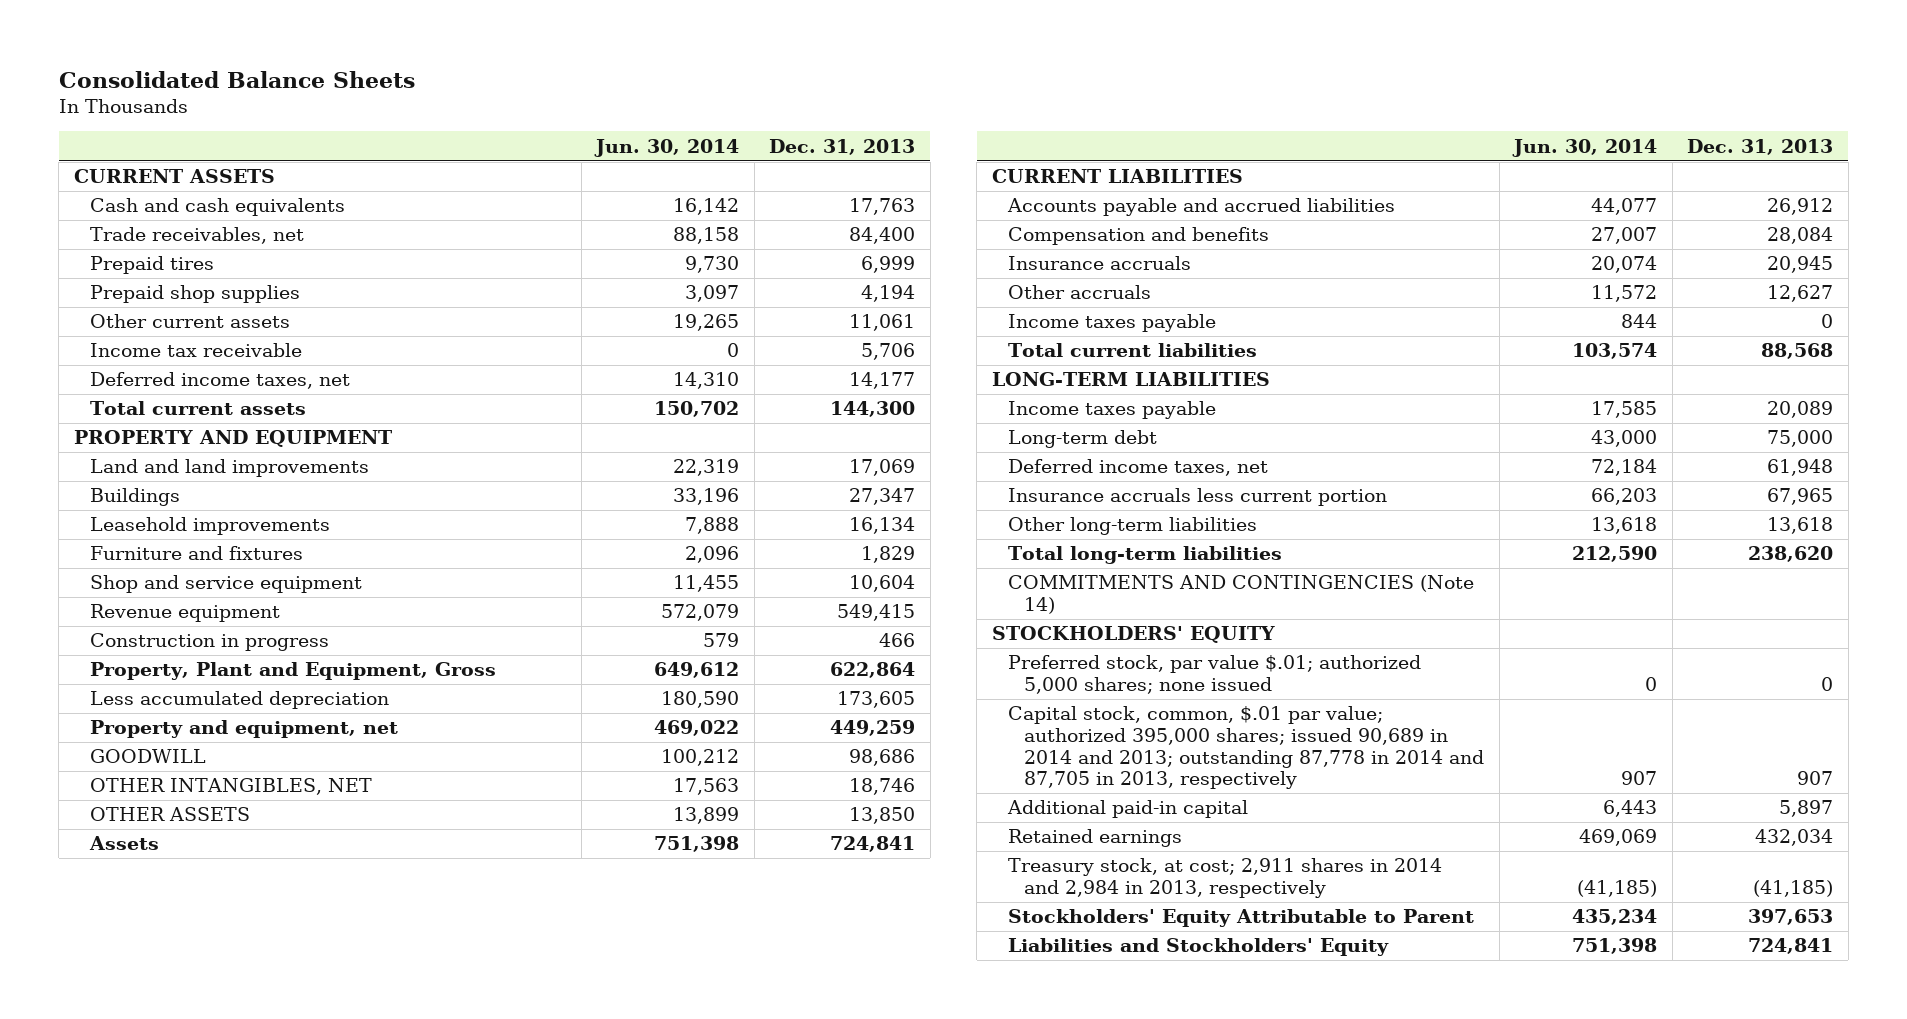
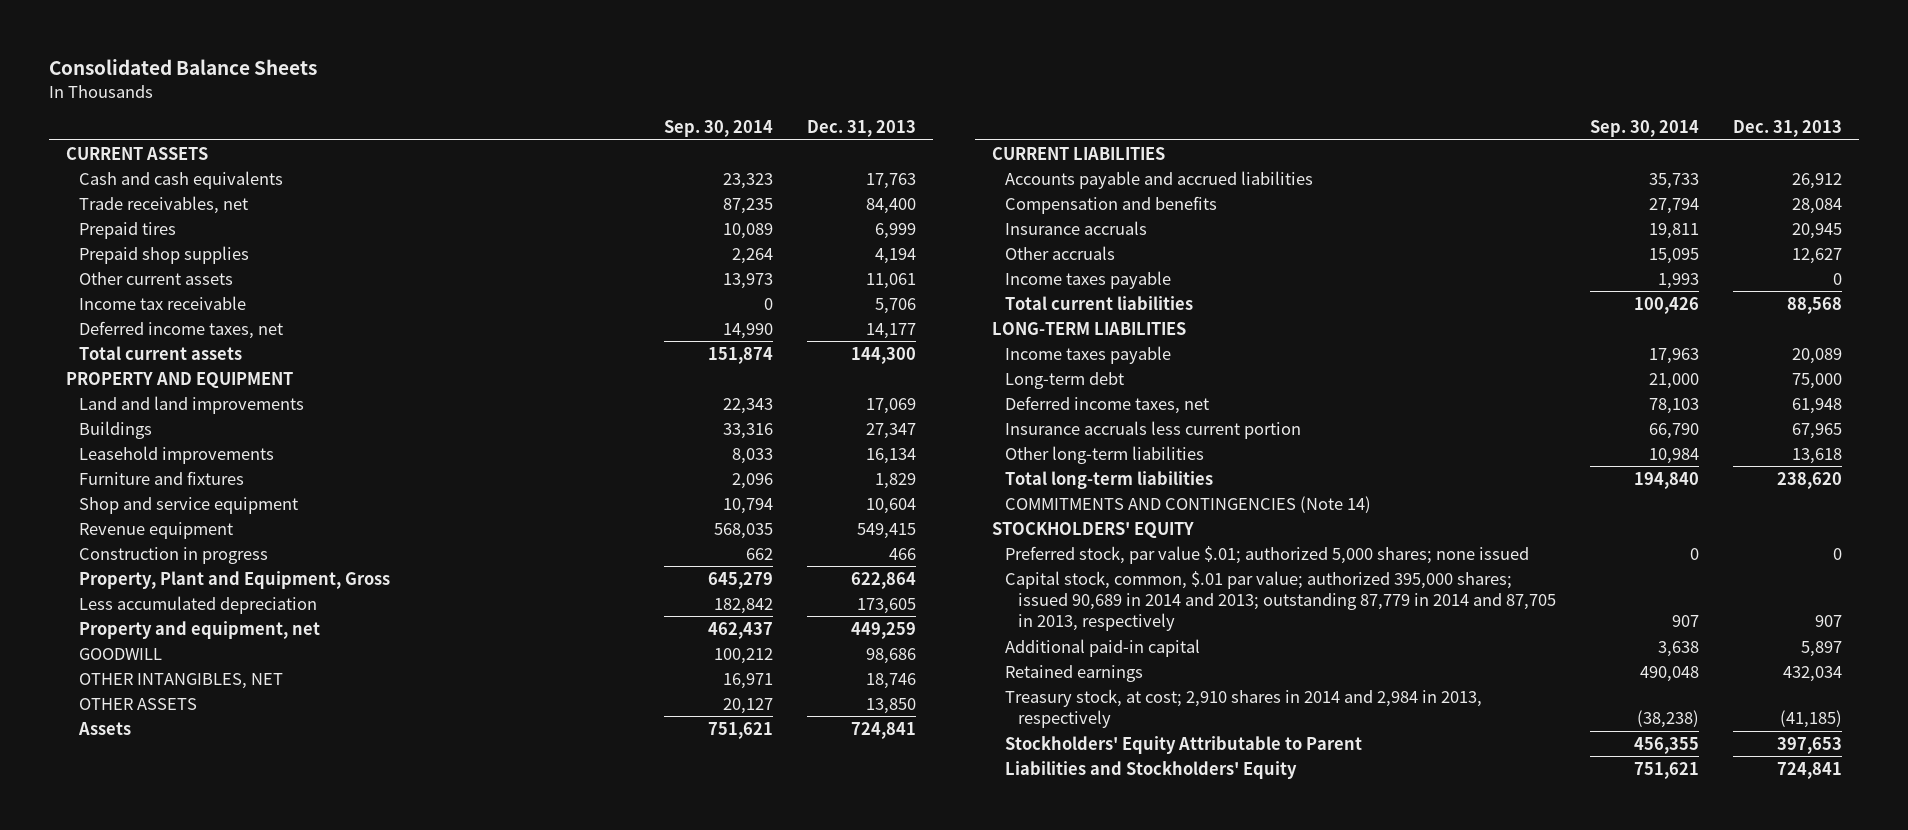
- | Jun. 30, 2014 | Dec. 31, 2013
+ | Sep. 30, 2014 | Dec. 31, 2013
- Capital stock, common, $.01 par value; authorized 395,000 shares; issued 90,689 in 2014 and 2013; outstanding 87,778 in 2014 and 87,705 in 2013, respectively | 907 | 907
+ Capital stock, common, $.01 par value; authorized 395,000 shares; issued 90,689 in 2014 and 2013; outstanding 87,779 in 2014 and 87,705 in 2013, respectively | 907 | 907
- Treasury stock, at cost; 2,911 shares in 2014 and 2,984 in 2013, respectively | (41,185) | (41,185)
+ Treasury stock, at cost; 2,910 shares in 2014 and 2,984 in 2013, respectively | (38,238) | (41,185)

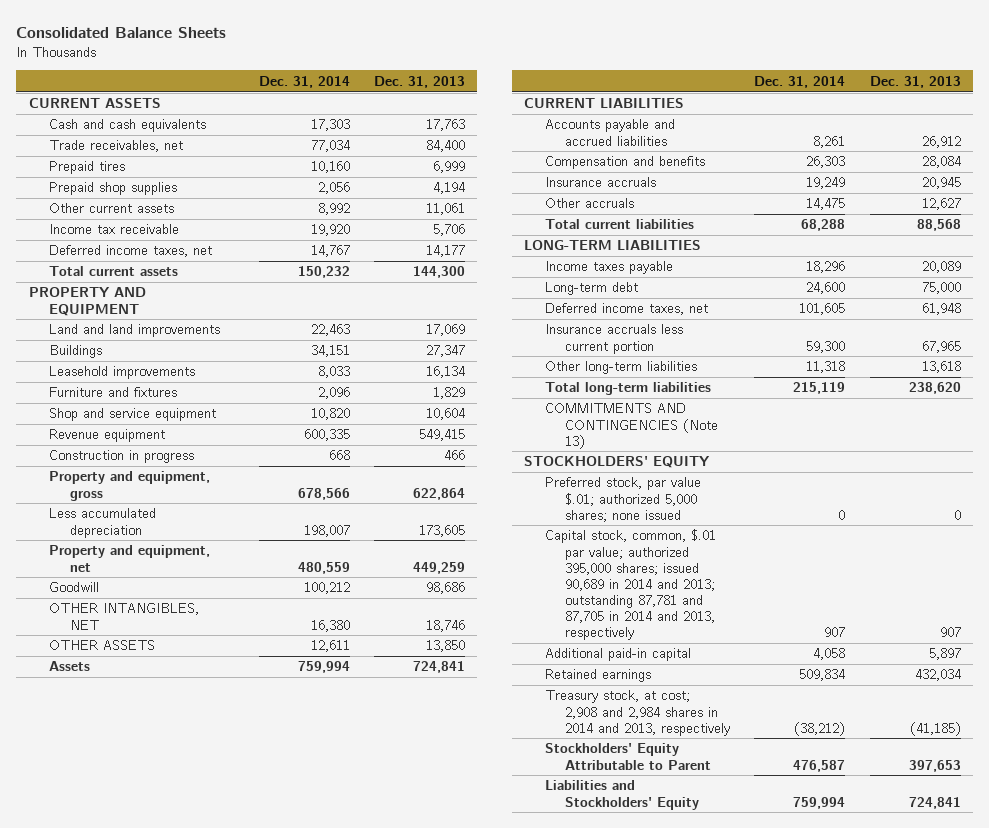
- | Sep. 30, 2014 | Dec. 31, 2013
+ | Dec. 31, 2014 | Dec. 31, 2013
- Property, Plant and Equipment, Gross | 645,279 | 622,864
+ Property and equipment, gross | 678,566 | 622,864
- GOODWILL | 100,212 | 98,686
+ Goodwill | 100,212 | 98,686
- Income taxes payable | 1,993 | 0
- COMMITMENTS AND CONTINGENCIES (Note 14)
+ COMMITMENTS AND CONTINGENCIES (Note 13)
- Capital stock, common, $.01 par value; authorized 395,000 shares; issued 90,689 in 2014 and 2013; outstanding 87,779 in 2014 and 87,705 in 2013, respectively | 907 | 907
+ Capital stock, common, $.01 par value; authorized 395,000 shares; issued 90,689 in 2014 and 2013; outstanding 87,781 and 87,705 in 2014 and 2013, respectively | 907 | 907
- Treasury stock, at cost; 2,910 shares in 2014 and 2,984 in 2013, respectively | (38,238) | (41,185)
+ Treasury stock, at cost; 2,908 and 2,984 shares in 2014 and 2013, respectively | (38,212) | (41,185)

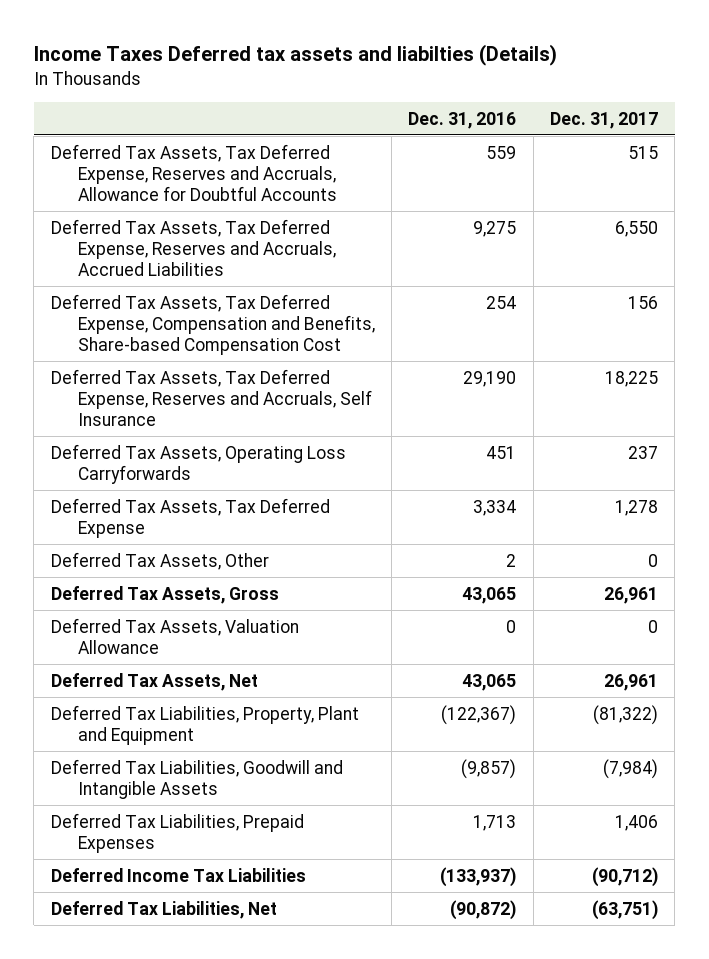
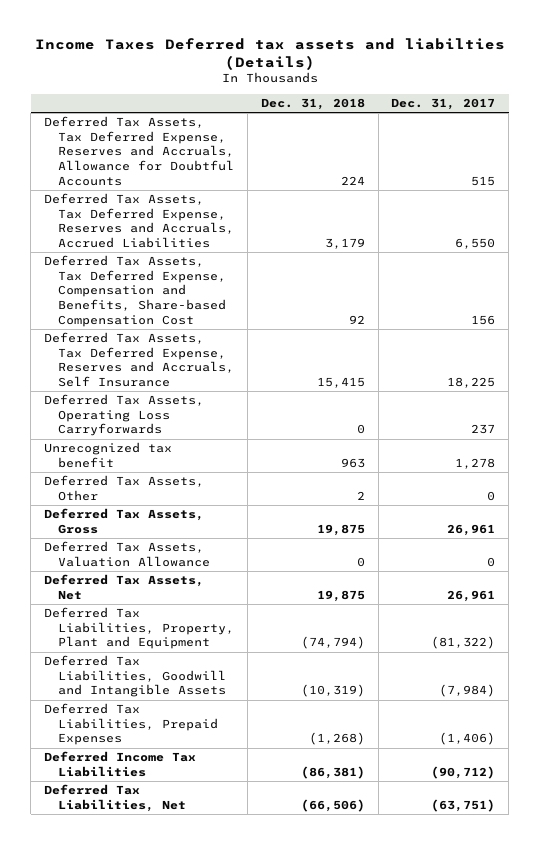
- | Dec. 31, 2016 | Dec. 31, 2017
+ | Dec. 31, 2018 | Dec. 31, 2017
- Deferred Tax Assets, Tax Deferred Expense | 3,334 | 1,278
+ Unrecognized tax benefit | 963 | 1,278
- Deferred Tax Liabilities, Prepaid Expenses | 1,713 | 1,406
+ Deferred Tax Liabilities, Prepaid Expenses | (1,268) | (1,406)

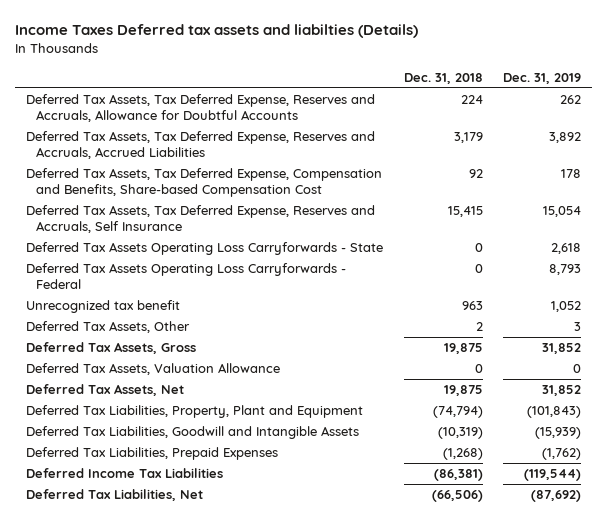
- | Dec. 31, 2018 | Dec. 31, 2017
+ | Dec. 31, 2018 | Dec. 31, 2019
- Deferred Tax Assets, Operating Loss Carryforwards | 0 | 237
+ Deferred Tax Assets Operating Loss Carryforwards - State | 0 | 2,618
+ Deferred Tax Assets Operating Loss Carryforwards - Federal | 0 | 8,793

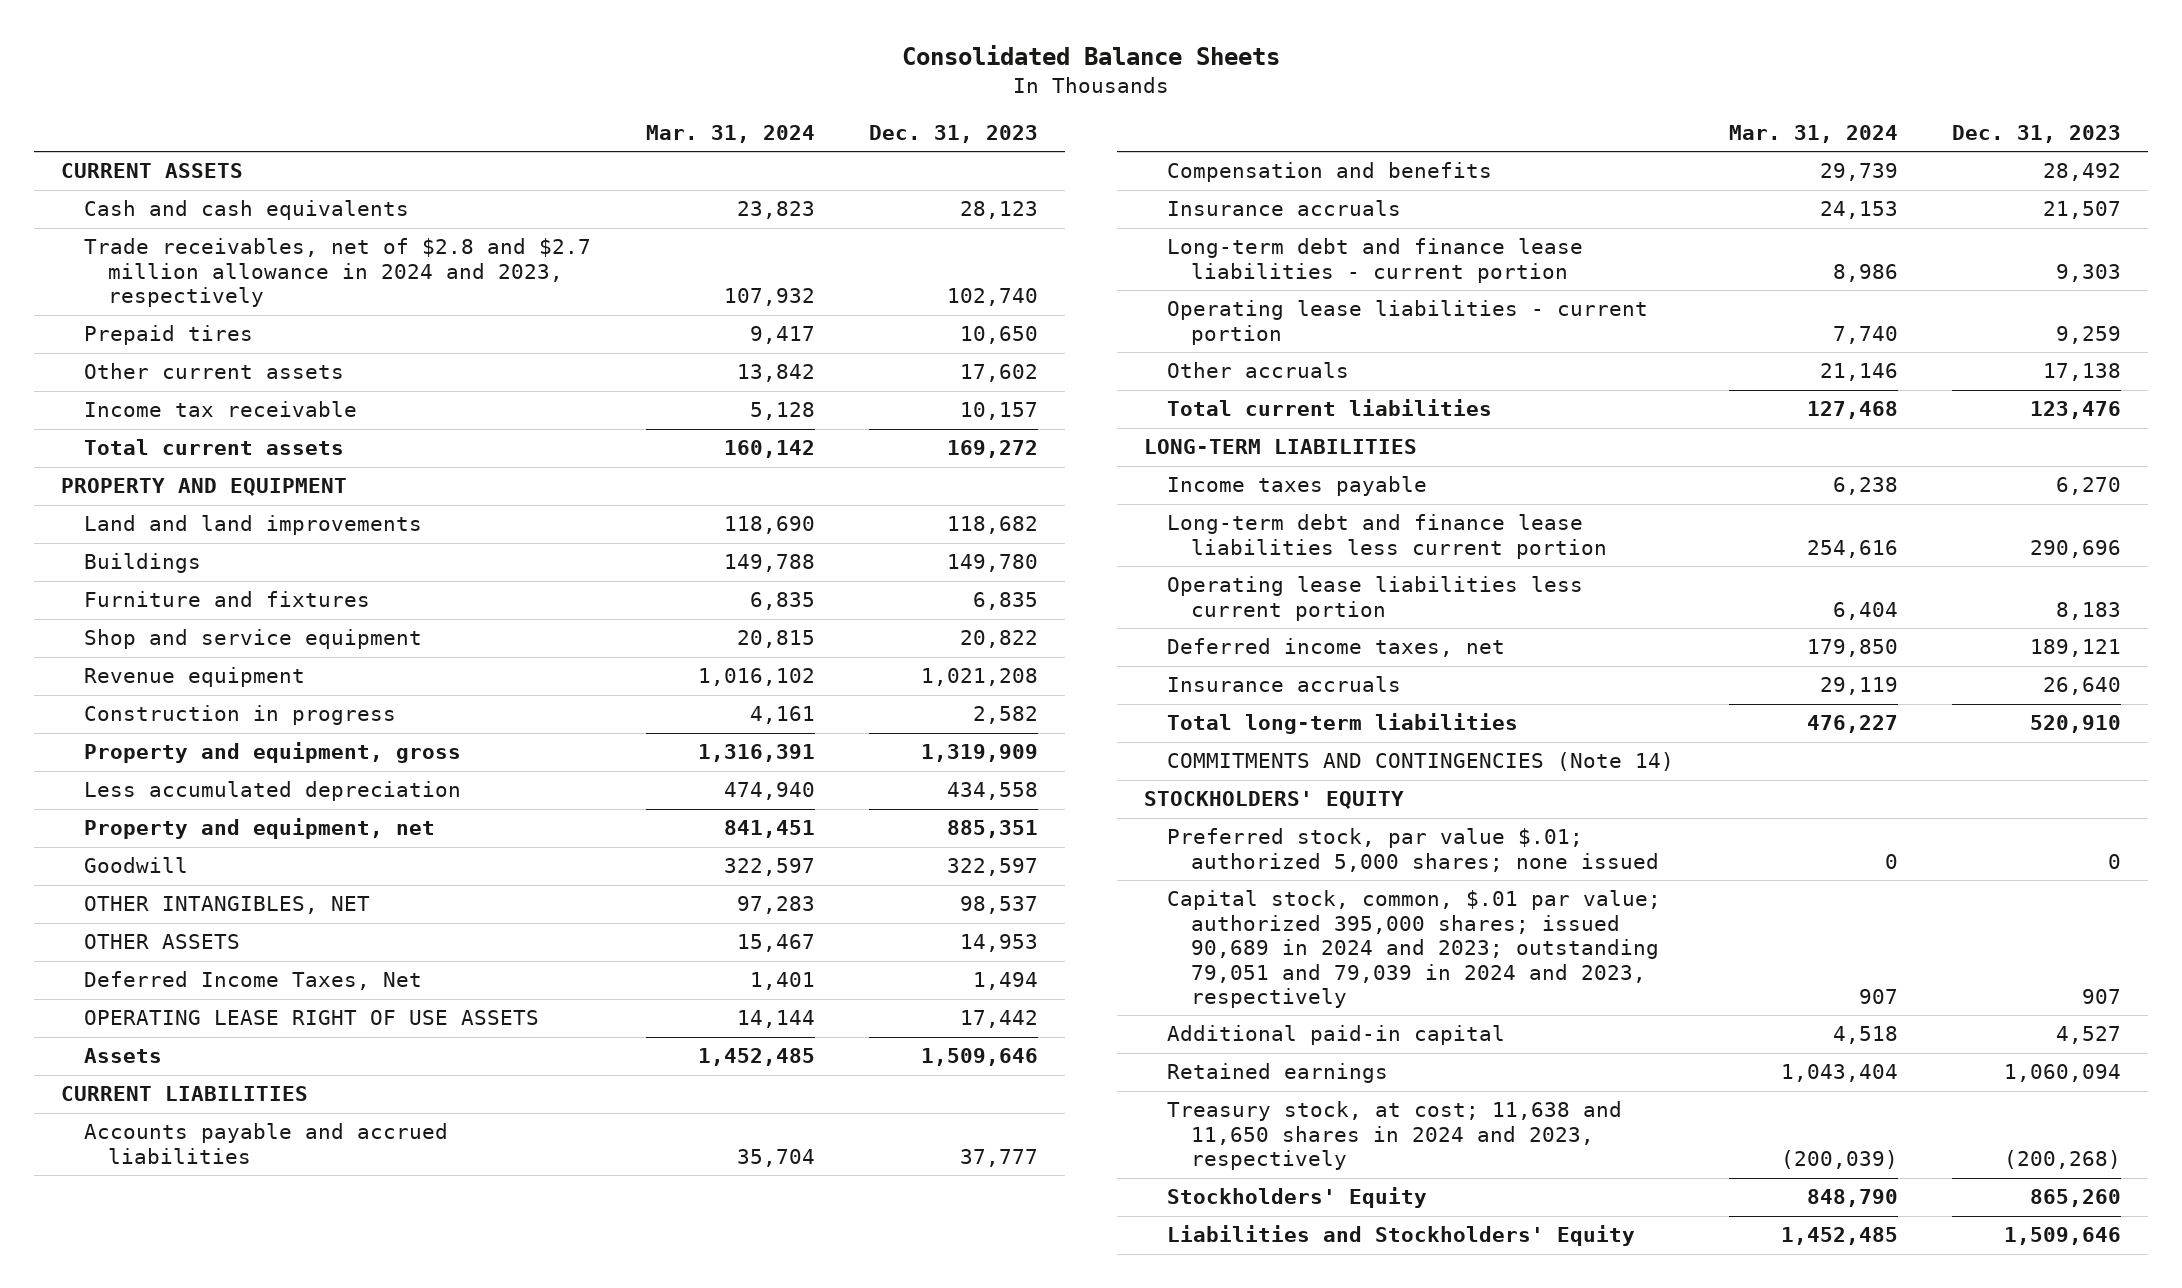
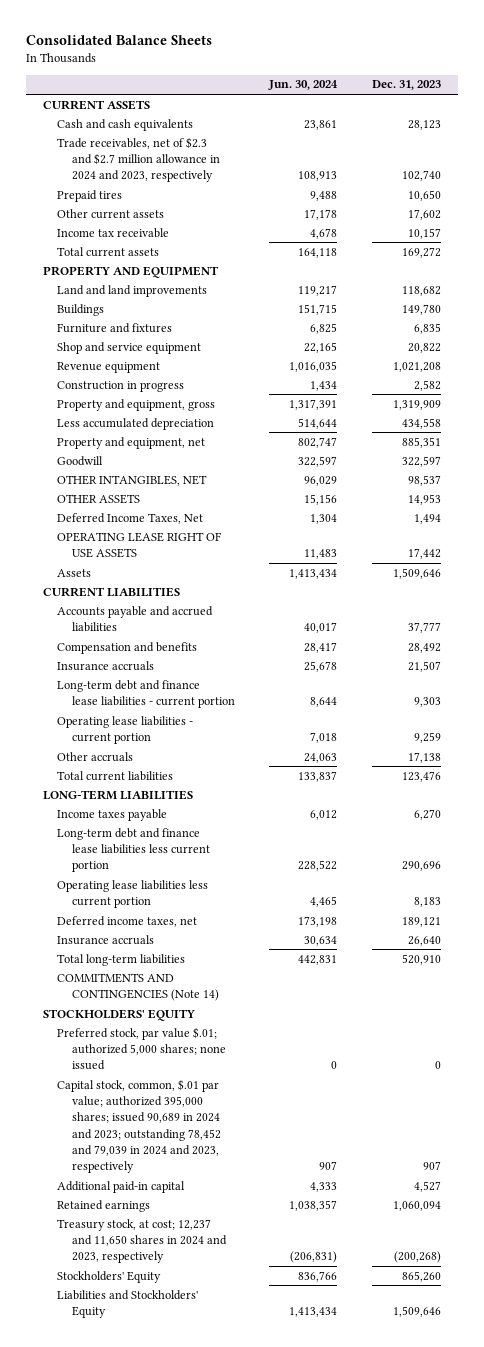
- | Mar. 31, 2024 | Dec. 31, 2023
+ | Jun. 30, 2024 | Dec. 31, 2023
- Trade receivables, net of $2.8 and $2.7 million allowance in 2024 and 2023, respectively | 107,932 | 102,740
+ Trade receivables, net of $2.3 and $2.7 million allowance in 2024 and 2023, respectively | 108,913 | 102,740
- Capital stock, common, $.01 par value; authorized 395,000 shares; issued 90,689 in 2024 and 2023; outstanding 79,051 and 79,039 in 2024 and 2023, respectively | 907 | 907
+ Capital stock, common, $.01 par value; authorized 395,000 shares; issued 90,689 in 2024 and 2023; outstanding 78,452 and 79,039 in 2024 and 2023, respectively | 907 | 907
- Treasury stock, at cost; 11,638 and 11,650 shares in 2024 and 2023, respectively | (200,039) | (200,268)
+ Treasury stock, at cost; 12,237 and 11,650 shares in 2024 and 2023, respectively | (206,831) | (200,268)

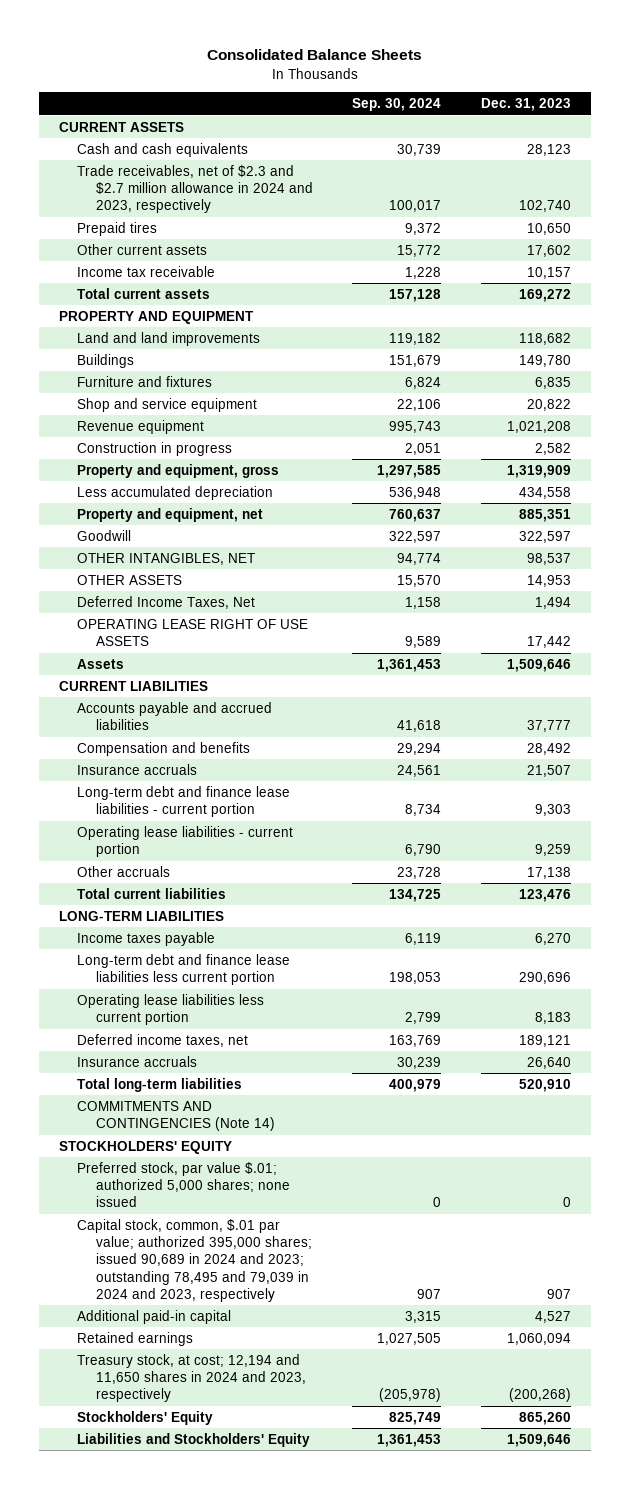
- | Jun. 30, 2024 | Dec. 31, 2023
+ | Sep. 30, 2024 | Dec. 31, 2023
- Capital stock, common, $.01 par value; authorized 395,000 shares; issued 90,689 in 2024 and 2023; outstanding 78,452 and 79,039 in 2024 and 2023, respectively | 907 | 907
+ Capital stock, common, $.01 par value; authorized 395,000 shares; issued 90,689 in 2024 and 2023; outstanding 78,495 and 79,039 in 2024 and 2023, respectively | 907 | 907
- Treasury stock, at cost; 12,237 and 11,650 shares in 2024 and 2023, respectively | (206,831) | (200,268)
+ Treasury stock, at cost; 12,194 and 11,650 shares in 2024 and 2023, respectively | (205,978) | (200,268)

